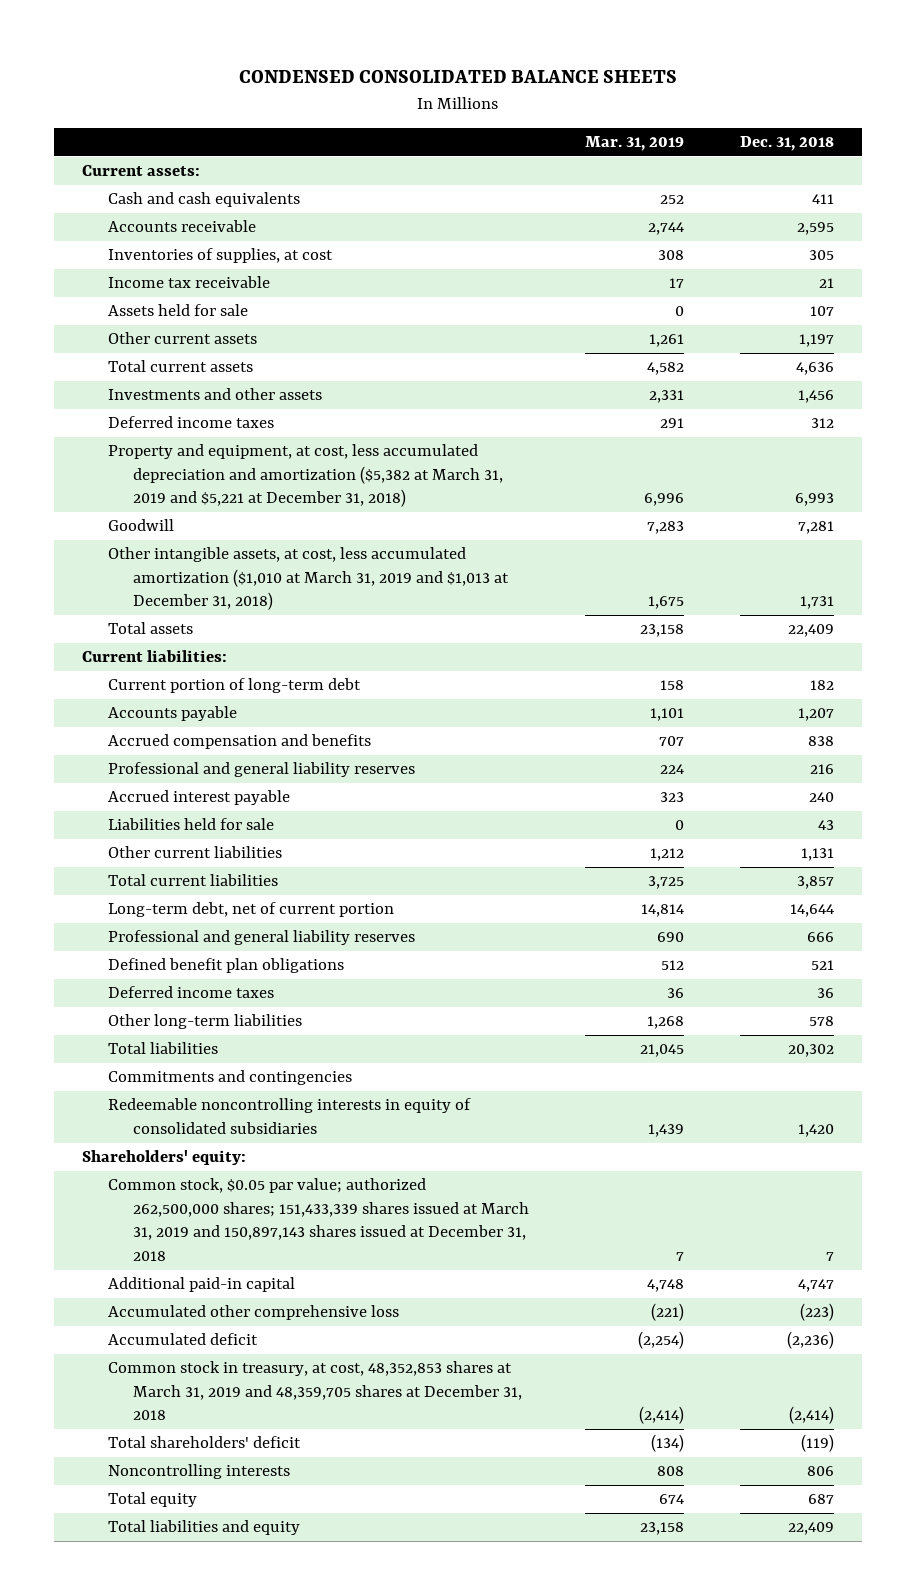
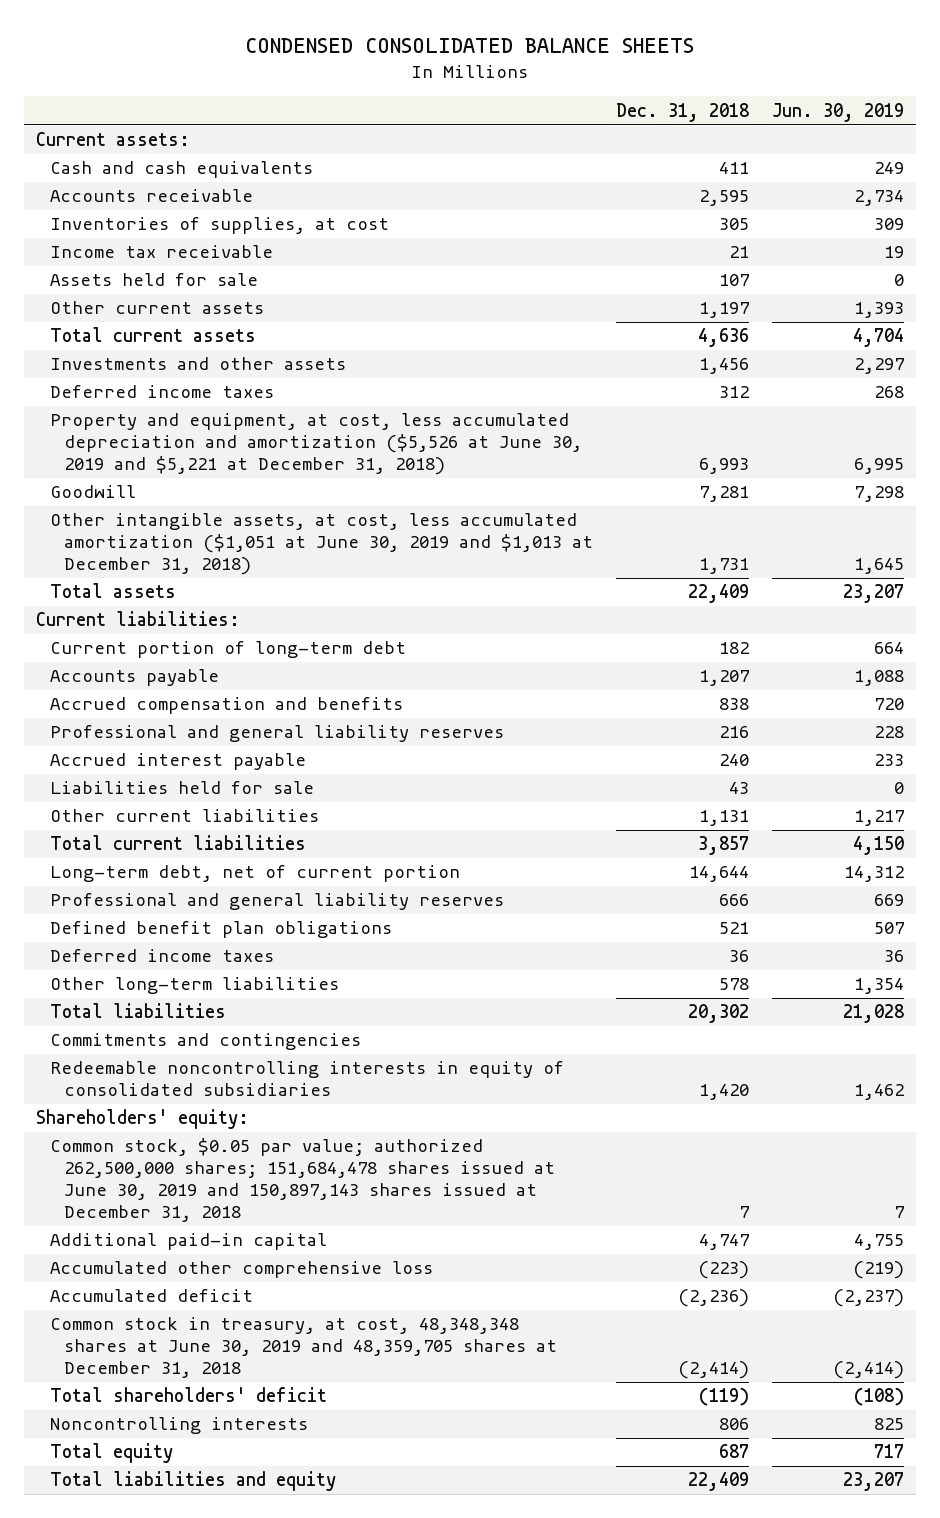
- | Mar. 31, 2019 | Dec. 31, 2018
+ | Dec. 31, 2018 | Jun. 30, 2019
- Property and equipment, at cost, less accumulated depreciation and amortization ($5,382 at March 31, 2019 and $5,221 at December 31, 2018) | 6,996 | 6,993
+ Property and equipment, at cost, less accumulated depreciation and amortization ($5,526 at June 30, 2019 and $5,221 at December 31, 2018) | 6,993 | 6,995
- Other intangible assets, at cost, less accumulated amortization ($1,010 at March 31, 2019 and $1,013 at December 31, 2018) | 1,675 | 1,731
+ Other intangible assets, at cost, less accumulated amortization ($1,051 at June 30, 2019 and $1,013 at December 31, 2018) | 1,731 | 1,645
- Common stock, $0.05 par value; authorized 262,500,000 shares; 151,433,339 shares issued at March 31, 2019 and 150,897,143 shares issued at December 31, 2018 | 7 | 7
+ Common stock, $0.05 par value; authorized 262,500,000 shares; 151,684,478 shares issued at June 30, 2019 and 150,897,143 shares issued at December 31, 2018 | 7 | 7
- Common stock in treasury, at cost, 48,352,853 shares at March 31, 2019 and 48,359,705 shares at December 31, 2018 | (2,414) | (2,414)
+ Common stock in treasury, at cost, 48,348,348 shares at June 30, 2019 and 48,359,705 shares at December 31, 2018 | (2,414) | (2,414)

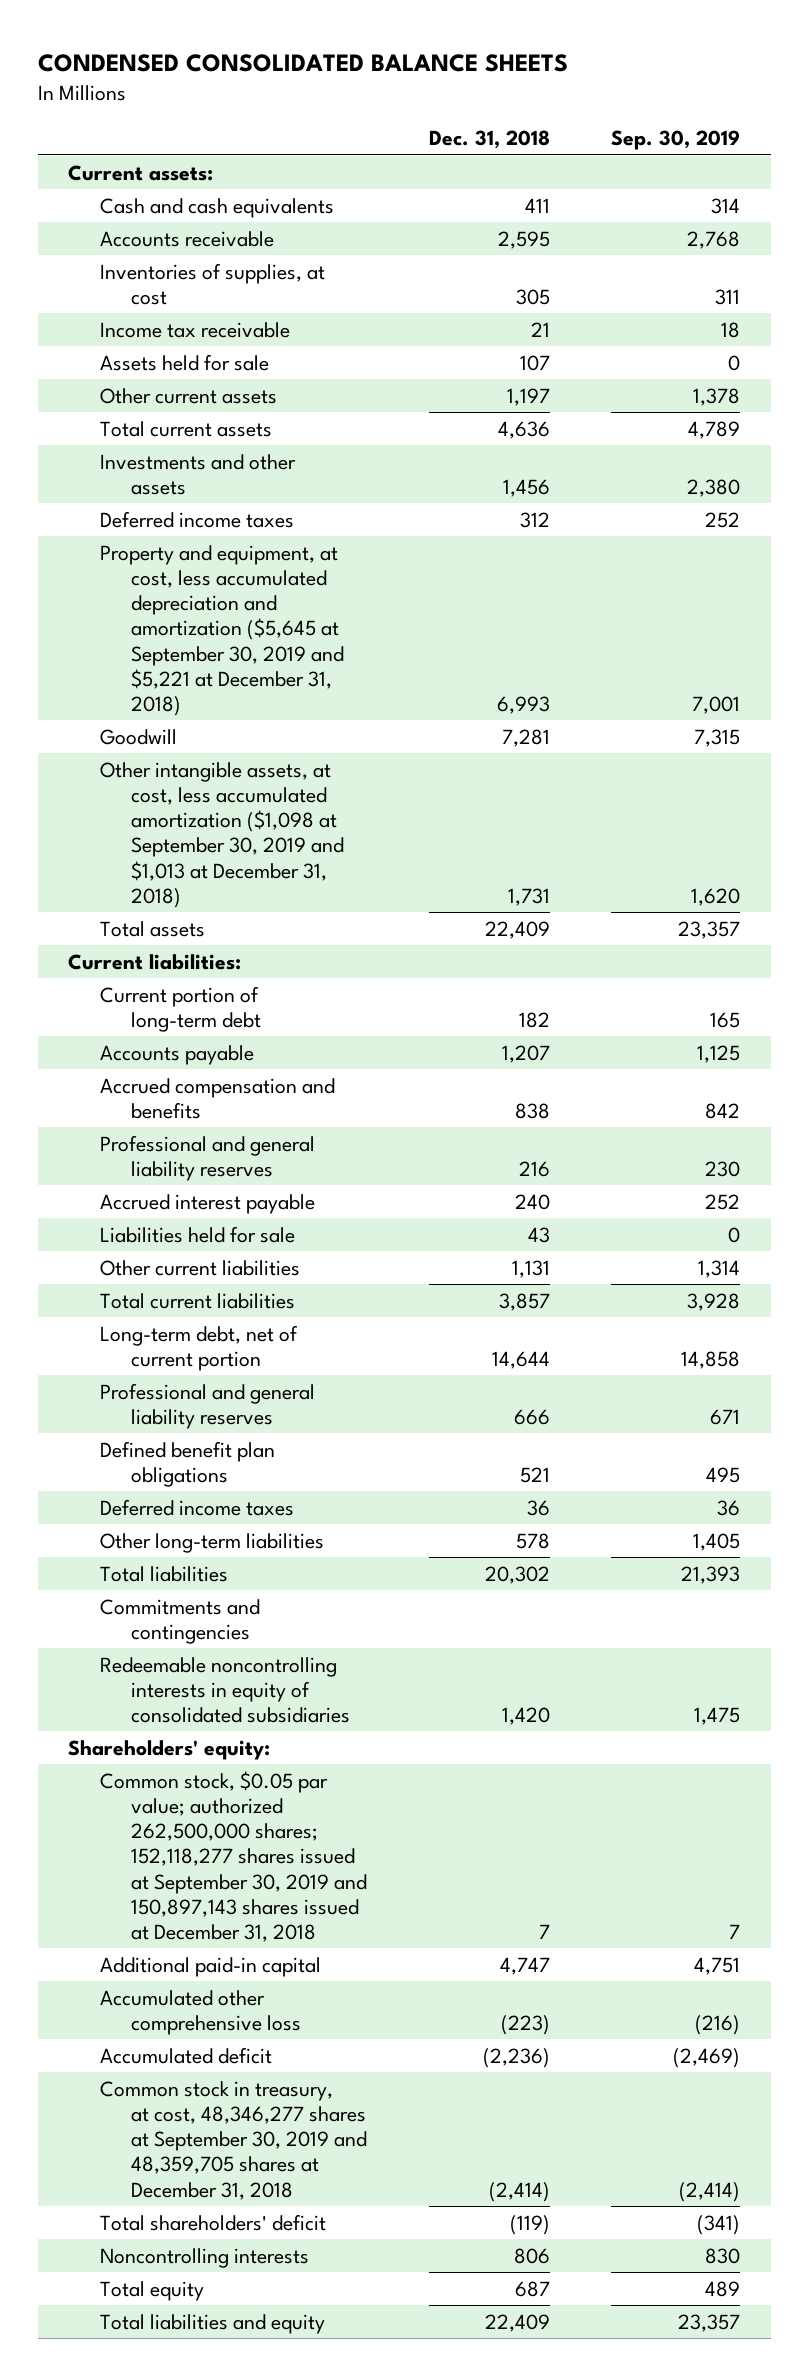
- | Dec. 31, 2018 | Jun. 30, 2019
+ | Dec. 31, 2018 | Sep. 30, 2019
- Property and equipment, at cost, less accumulated depreciation and amortization ($5,526 at June 30, 2019 and $5,221 at December 31, 2018) | 6,993 | 6,995
+ Property and equipment, at cost, less accumulated depreciation and amortization ($5,645 at September 30, 2019 and $5,221 at December 31, 2018) | 6,993 | 7,001
- Other intangible assets, at cost, less accumulated amortization ($1,051 at June 30, 2019 and $1,013 at December 31, 2018) | 1,731 | 1,645
+ Other intangible assets, at cost, less accumulated amortization ($1,098 at September 30, 2019 and $1,013 at December 31, 2018) | 1,731 | 1,620
- Common stock, $0.05 par value; authorized 262,500,000 shares; 151,684,478 shares issued at June 30, 2019 and 150,897,143 shares issued at December 31, 2018 | 7 | 7
+ Common stock, $0.05 par value; authorized 262,500,000 shares; 152,118,277 shares issued at September 30, 2019 and 150,897,143 shares issued at December 31, 2018 | 7 | 7
- Common stock in treasury, at cost, 48,348,348 shares at June 30, 2019 and 48,359,705 shares at December 31, 2018 | (2,414) | (2,414)
+ Common stock in treasury, at cost, 48,346,277 shares at September 30, 2019 and 48,359,705 shares at December 31, 2018 | (2,414) | (2,414)

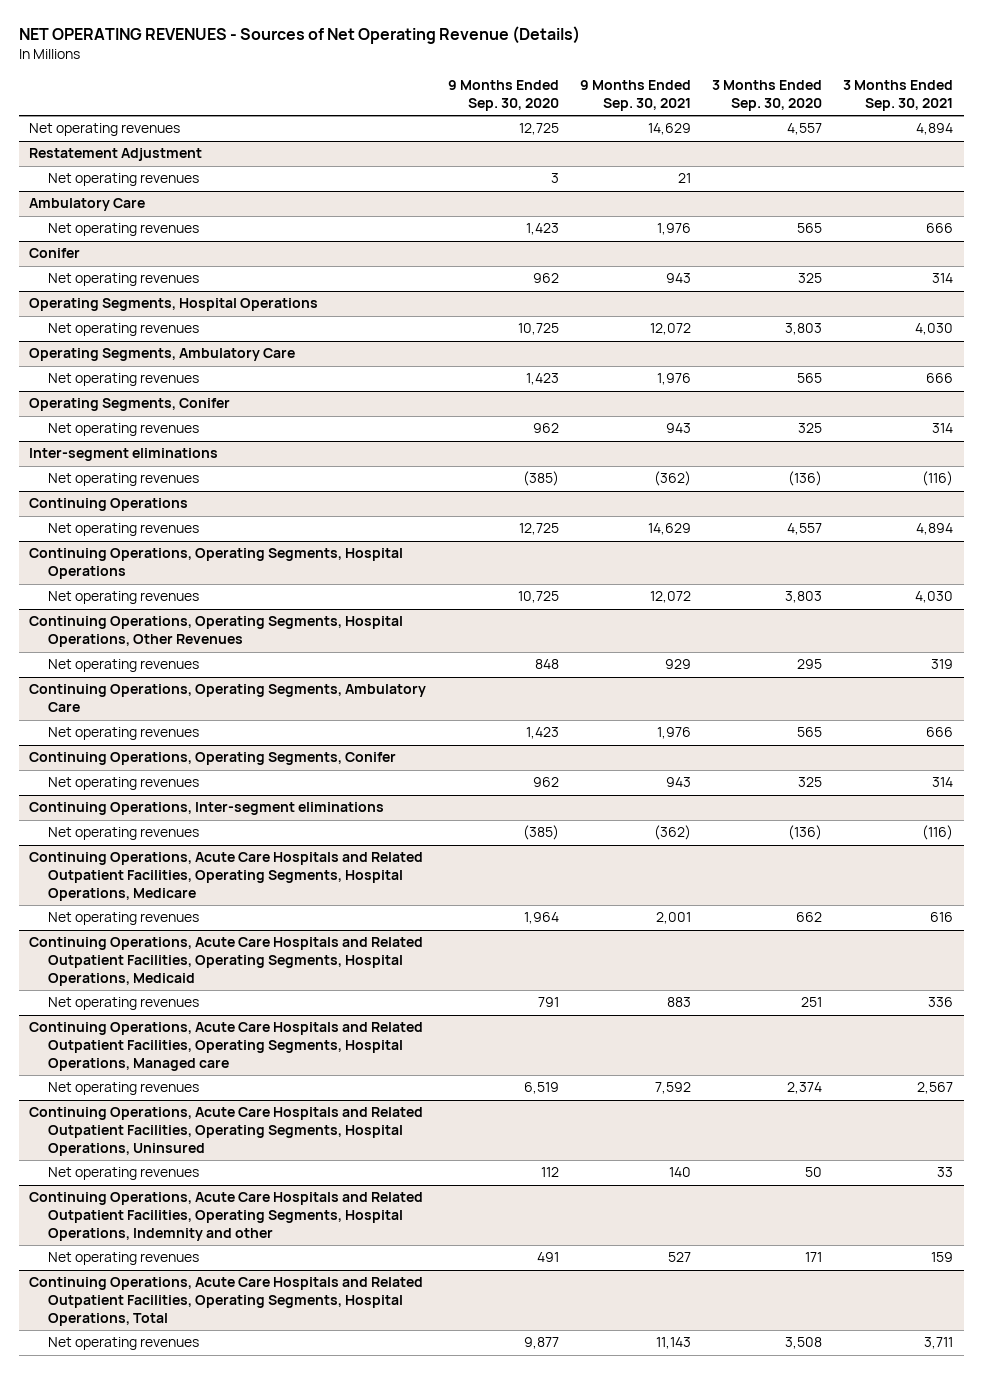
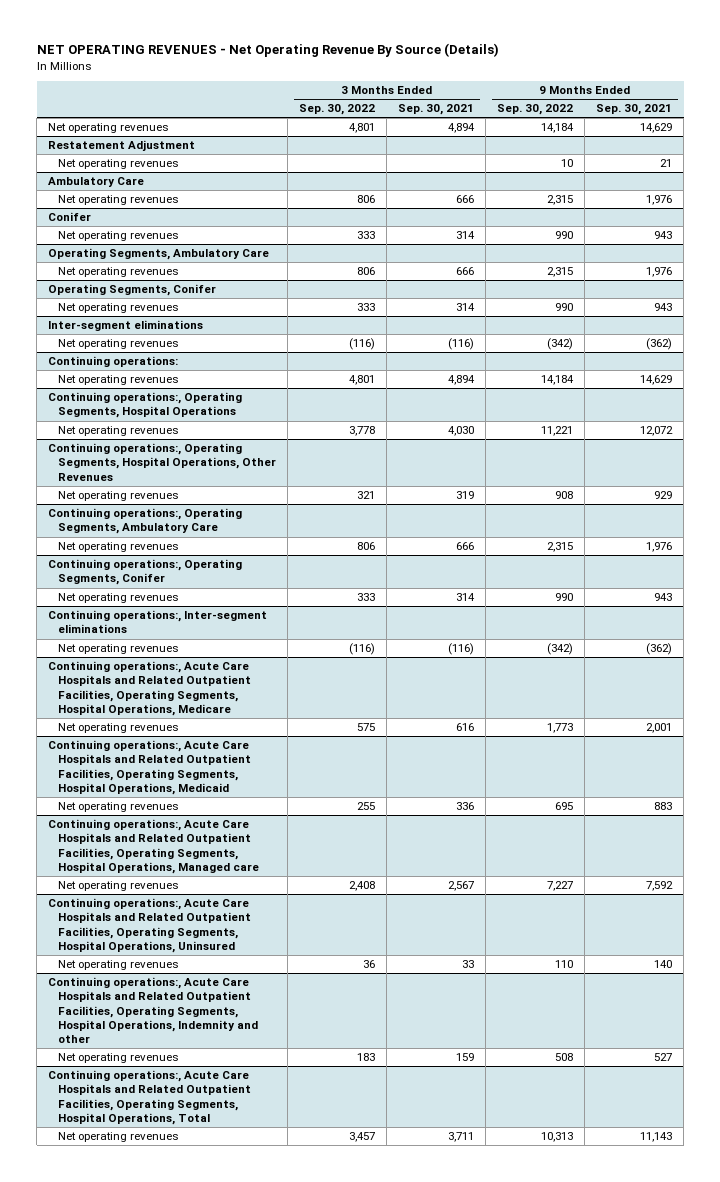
- NET OPERATING REVENUES - Sources of Net Operating Revenue (Details)
+ NET OPERATING REVENUES - Net Operating Revenue By Source (Details)
- | 9 Months Ended Sep. 30, 2020 | 9 Months Ended Sep. 30, 2021 | 3 Months Ended Sep. 30, 2020 | 3 Months Ended Sep. 30, 2021
+ | 3 Months Ended Sep. 30, 2022 | 3 Months Ended Sep. 30, 2021 | 9 Months Ended Sep. 30, 2022 | 9 Months Ended Sep. 30, 2021
- Operating Segments, Hospital Operations
- Net operating revenues | 10,725 | 12,072 | 3,803 | 4,030
- Continuing Operations
+ Continuing operations:
- Continuing Operations, Operating Segments, Hospital Operations
+ Continuing operations:, Operating Segments, Hospital Operations
- Continuing Operations, Operating Segments, Hospital Operations, Other Revenues
+ Continuing operations:, Operating Segments, Hospital Operations, Other Revenues
- Continuing Operations, Operating Segments, Ambulatory Care
+ Continuing operations:, Operating Segments, Ambulatory Care
- Continuing Operations, Operating Segments, Conifer
+ Continuing operations:, Operating Segments, Conifer
- Continuing Operations, Inter-segment eliminations
+ Continuing operations:, Inter-segment eliminations
- Continuing Operations, Acute Care Hospitals and Related Outpatient Facilities, Operating Segments, Hospital Operations, Medicare
+ Continuing operations:, Acute Care Hospitals and Related Outpatient Facilities, Operating Segments, Hospital Operations, Medicare
- Continuing Operations, Acute Care Hospitals and Related Outpatient Facilities, Operating Segments, Hospital Operations, Medicaid
+ Continuing operations:, Acute Care Hospitals and Related Outpatient Facilities, Operating Segments, Hospital Operations, Medicaid
- Continuing Operations, Acute Care Hospitals and Related Outpatient Facilities, Operating Segments, Hospital Operations, Managed care
+ Continuing operations:, Acute Care Hospitals and Related Outpatient Facilities, Operating Segments, Hospital Operations, Managed care
- Continuing Operations, Acute Care Hospitals and Related Outpatient Facilities, Operating Segments, Hospital Operations, Uninsured
+ Continuing operations:, Acute Care Hospitals and Related Outpatient Facilities, Operating Segments, Hospital Operations, Uninsured
- Continuing Operations, Acute Care Hospitals and Related Outpatient Facilities, Operating Segments, Hospital Operations, Indemnity and other
+ Continuing operations:, Acute Care Hospitals and Related Outpatient Facilities, Operating Segments, Hospital Operations, Indemnity and other
- Continuing Operations, Acute Care Hospitals and Related Outpatient Facilities, Operating Segments, Hospital Operations, Total
+ Continuing operations:, Acute Care Hospitals and Related Outpatient Facilities, Operating Segments, Hospital Operations, Total

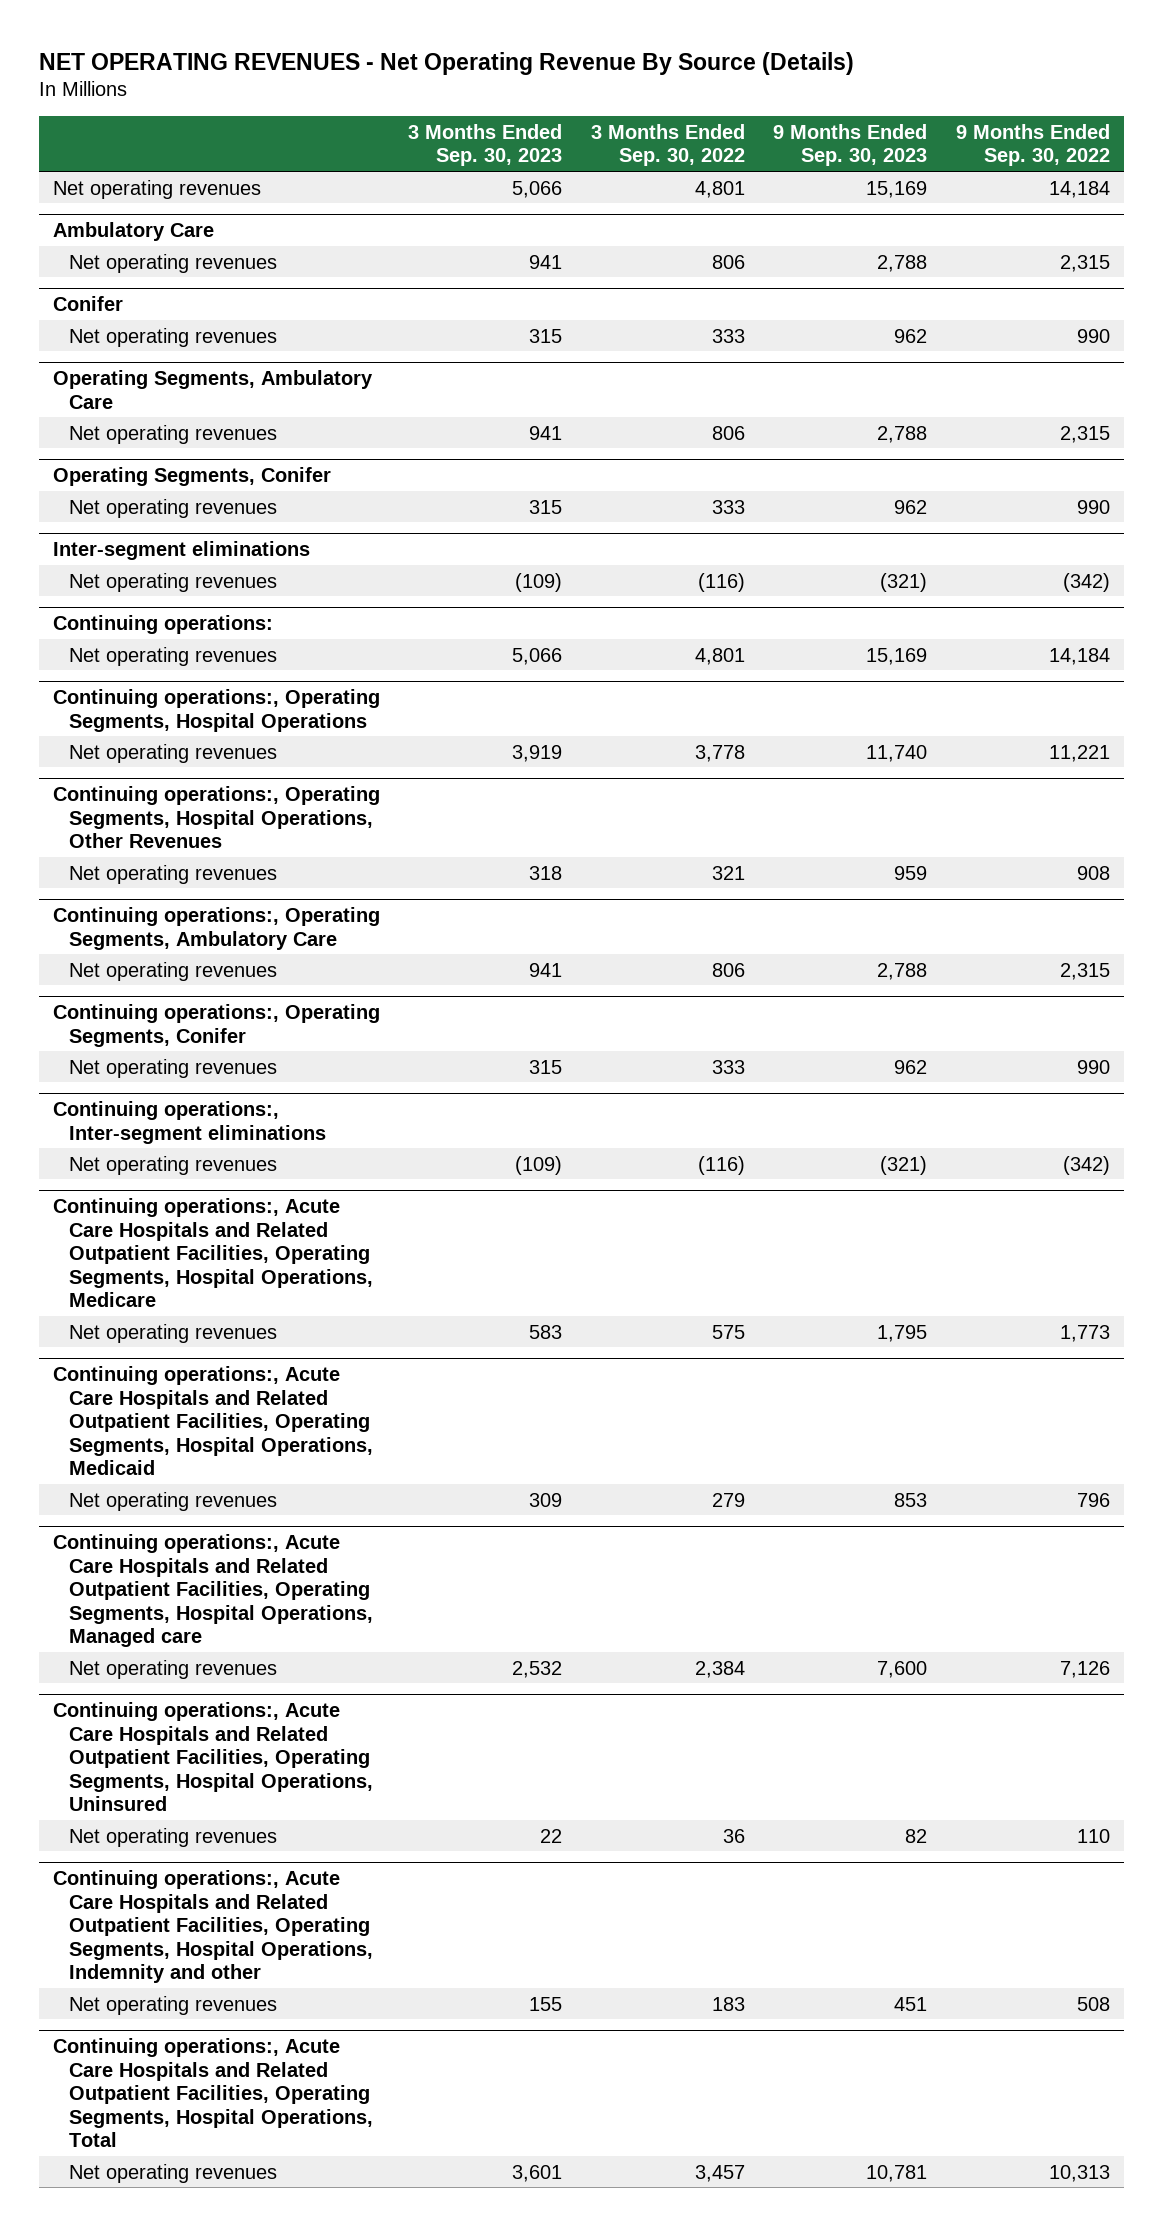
- | 3 Months Ended Sep. 30, 2022 | 3 Months Ended Sep. 30, 2021 | 9 Months Ended Sep. 30, 2022 | 9 Months Ended Sep. 30, 2021
+ | 3 Months Ended Sep. 30, 2023 | 3 Months Ended Sep. 30, 2022 | 9 Months Ended Sep. 30, 2023 | 9 Months Ended Sep. 30, 2022
- Restatement Adjustment
- Net operating revenues | | | 10 | 21
@ Continuing operations:, Acute Care Hospitals and Related Outpatient Facilities, Operating Segments, Hospital Operations, Medicaid
- Net operating revenues | 255 | 336 | 695 | 883
+ Net operating revenues | 309 | 279 | 853 | 796
@ Continuing operations:, Acute Care Hospitals and Related Outpatient Facilities, Operating Segments, Hospital Operations, Managed care
- Net operating revenues | 2,408 | 2,567 | 7,227 | 7,592
+ Net operating revenues | 2,532 | 2,384 | 7,600 | 7,126

